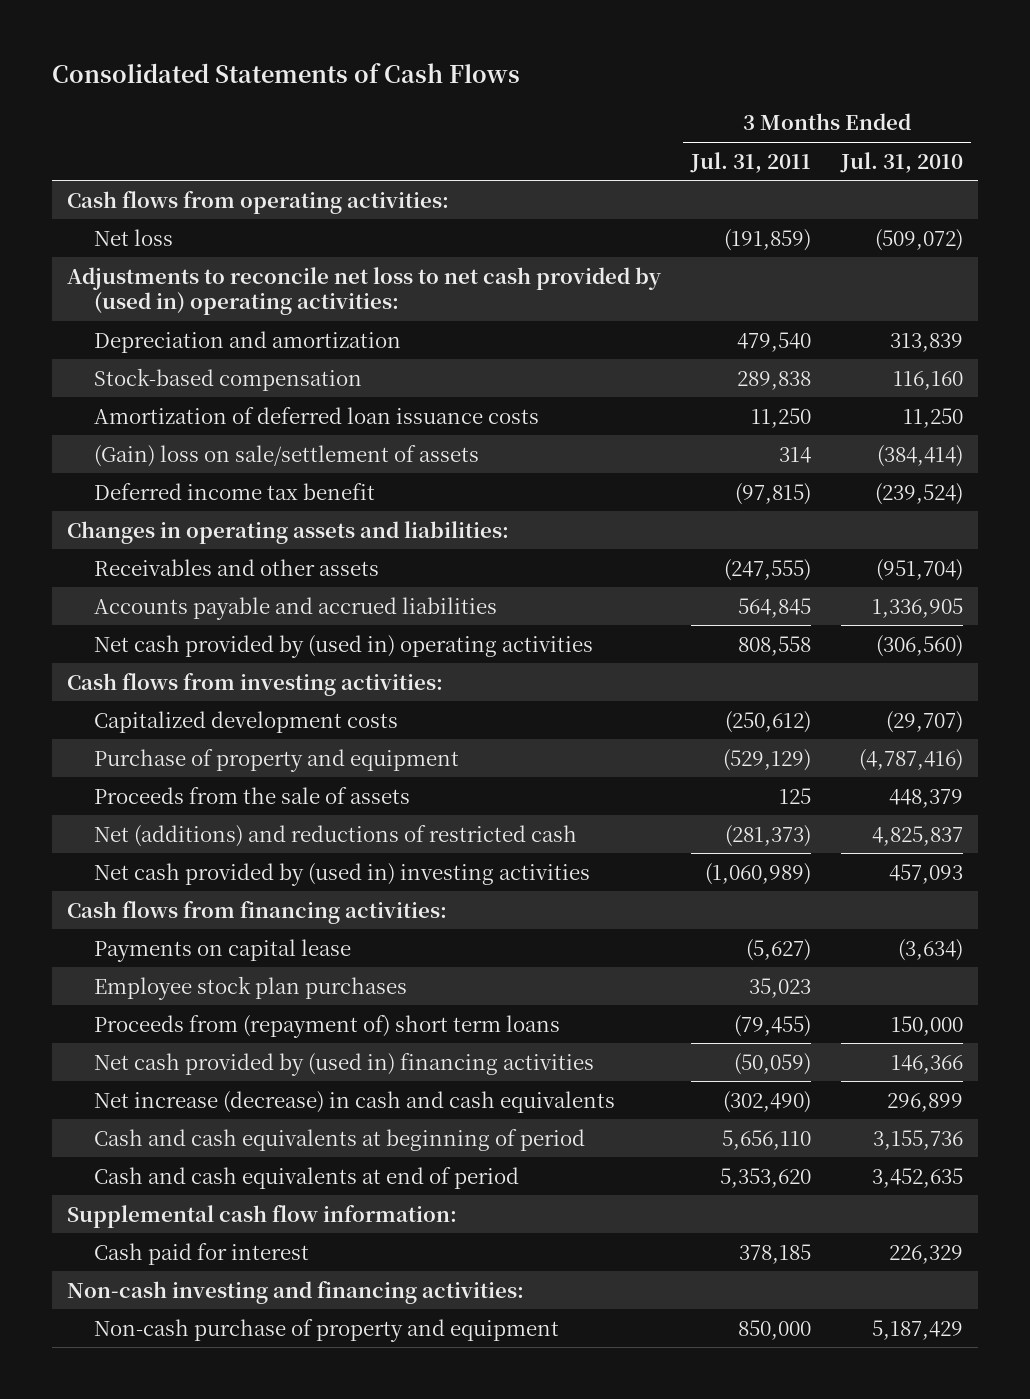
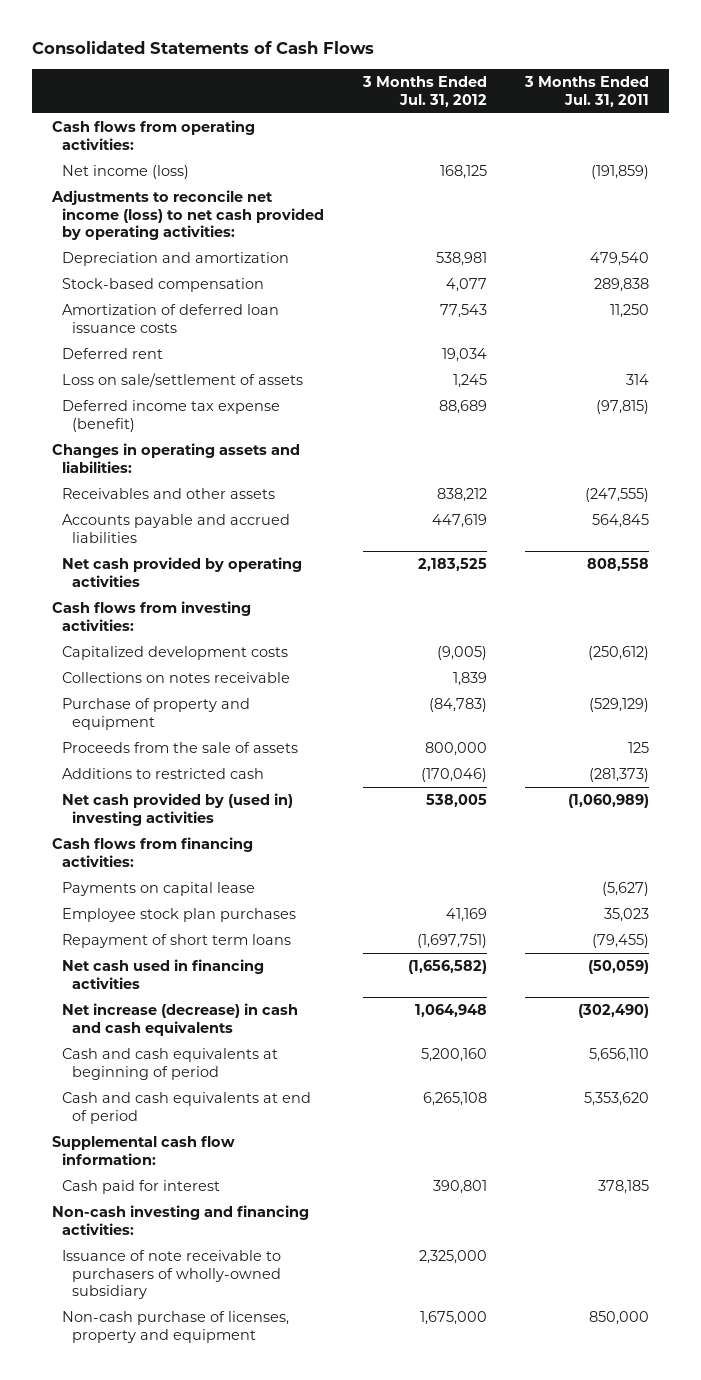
- | 3 Months Ended Jul. 31, 2011 | 3 Months Ended Jul. 31, 2010
+ | 3 Months Ended Jul. 31, 2012 | 3 Months Ended Jul. 31, 2011
- Net loss | (191,859) | (509,072)
- Adjustments to reconcile net loss to net cash provided by (used in) operating activities:
+ Net income (loss) | 168,125 | (191,859)
+ Adjustments to reconcile net income (loss) to net cash provided by operating activities:
- (Gain) loss on sale/settlement of assets | 314 | (384,414)
- Deferred income tax benefit | (97,815) | (239,524)
+ Deferred rent | 19,034 |
+ Loss on sale/settlement of assets | 1,245 | 314
+ Deferred income tax expense (benefit) | 88,689 | (97,815)
- Net cash provided by (used in) operating activities | 808,558 | (306,560)
+ Net cash provided by operating activities | 2,183,525 | 808,558
+ Collections on notes receivable | 1,839 |
- Net (additions) and reductions of restricted cash | (281,373) | 4,825,837
+ Additions to restricted cash | (170,046) | (281,373)
- Proceeds from (repayment of) short term loans | (79,455) | 150,000
- Net cash provided by (used in) financing activities | (50,059) | 146,366
+ Repayment of short term loans | (1,697,751) | (79,455)
+ Net cash used in financing activities | (1,656,582) | (50,059)
- Non-cash purchase of property and equipment | 850,000 | 5,187,429
+ Issuance of note receivable to purchasers of wholly-owned subsidiary | 2,325,000 |
+ Non-cash purchase of licenses, property and equipment | 1,675,000 | 850,000

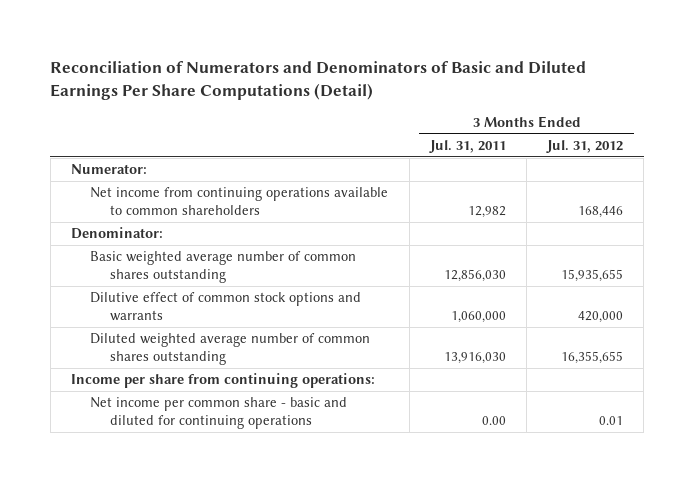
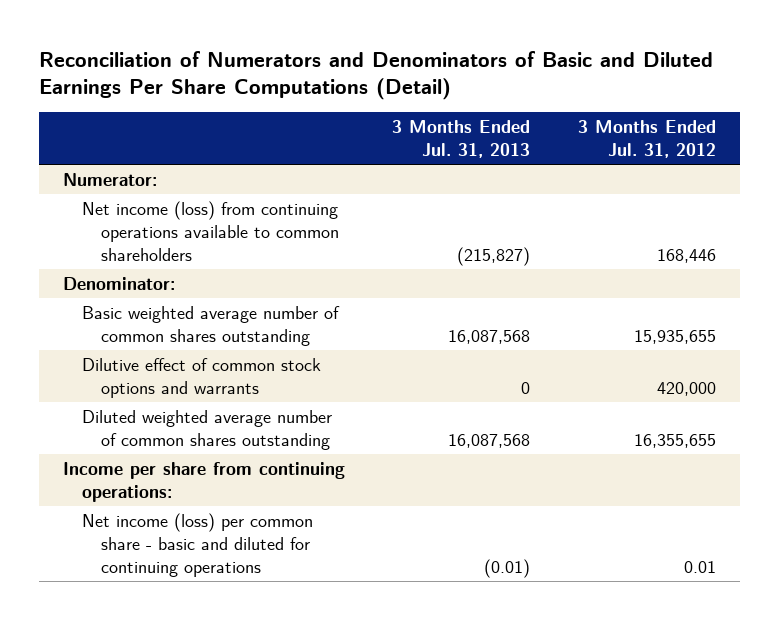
- | 3 Months Ended Jul. 31, 2011 | 3 Months Ended Jul. 31, 2012
+ | 3 Months Ended Jul. 31, 2013 | 3 Months Ended Jul. 31, 2012
- Net income from continuing operations available to common shareholders | 12,982 | 168,446
+ Net income (loss) from continuing operations available to common shareholders | (215,827) | 168,446
- Net income per common share - basic and diluted for continuing operations | 0.00 | 0.01
+ Net income (loss) per common share - basic and diluted for continuing operations | (0.01) | 0.01

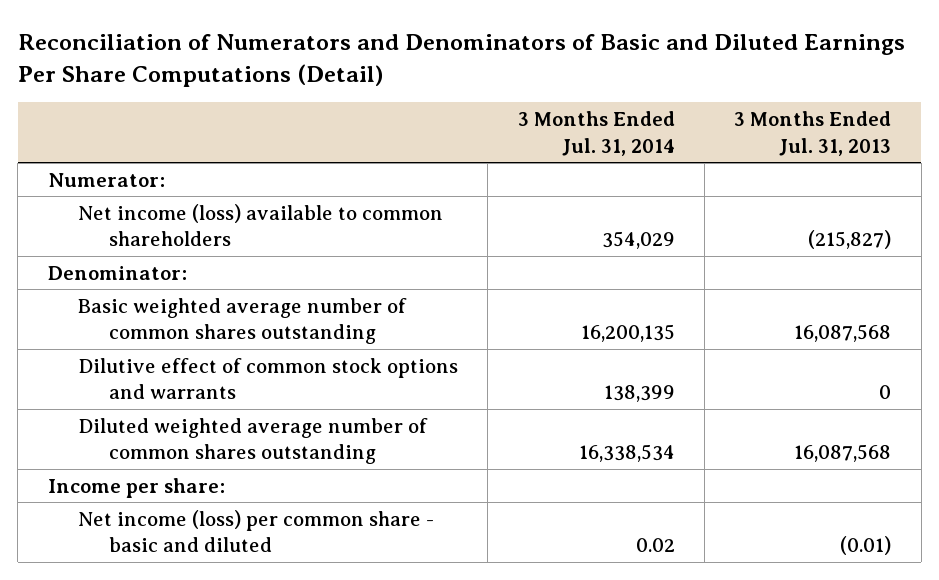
- | 3 Months Ended Jul. 31, 2013 | 3 Months Ended Jul. 31, 2012
+ | 3 Months Ended Jul. 31, 2014 | 3 Months Ended Jul. 31, 2013
- Net income (loss) from continuing operations available to common shareholders | (215,827) | 168,446
+ Net income (loss) available to common shareholders | 354,029 | (215,827)
- Income per share from continuing operations:
- Net income (loss) per common share - basic and diluted for continuing operations | (0.01) | 0.01
+ Income per share:
+ Net income (loss) per common share - basic and diluted | 0.02 | (0.01)

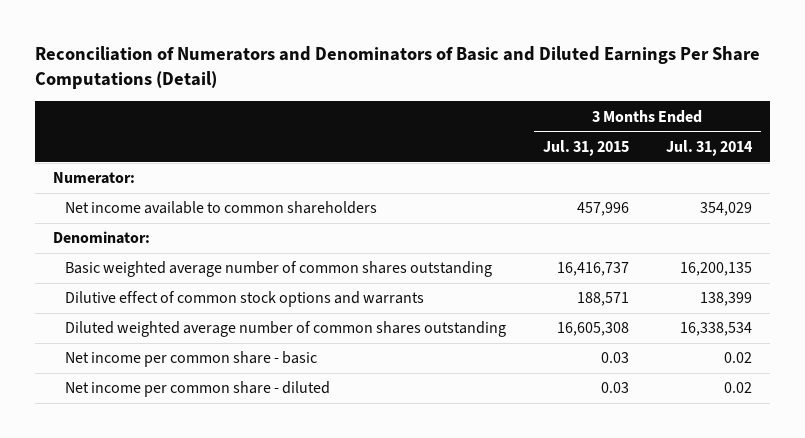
- | 3 Months Ended Jul. 31, 2014 | 3 Months Ended Jul. 31, 2013
+ | 3 Months Ended Jul. 31, 2015 | 3 Months Ended Jul. 31, 2014
- Net income (loss) available to common shareholders | 354,029 | (215,827)
+ Net income available to common shareholders | 457,996 | 354,029
- Income per share:
- Net income (loss) per common share - basic and diluted | 0.02 | (0.01)
+ Net income per common share - basic | 0.03 | 0.02
+ Net income per common share - diluted | 0.03 | 0.02

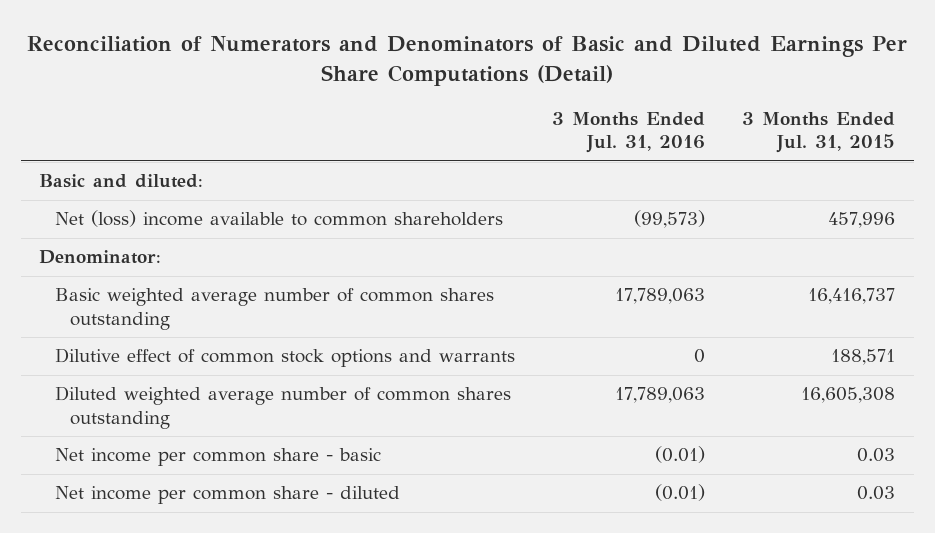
- | 3 Months Ended Jul. 31, 2015 | 3 Months Ended Jul. 31, 2014
+ | 3 Months Ended Jul. 31, 2016 | 3 Months Ended Jul. 31, 2015
- Numerator:
- Net income available to common shareholders | 457,996 | 354,029
+ Basic and diluted:
+ Net (loss) income available to common shareholders | (99,573) | 457,996

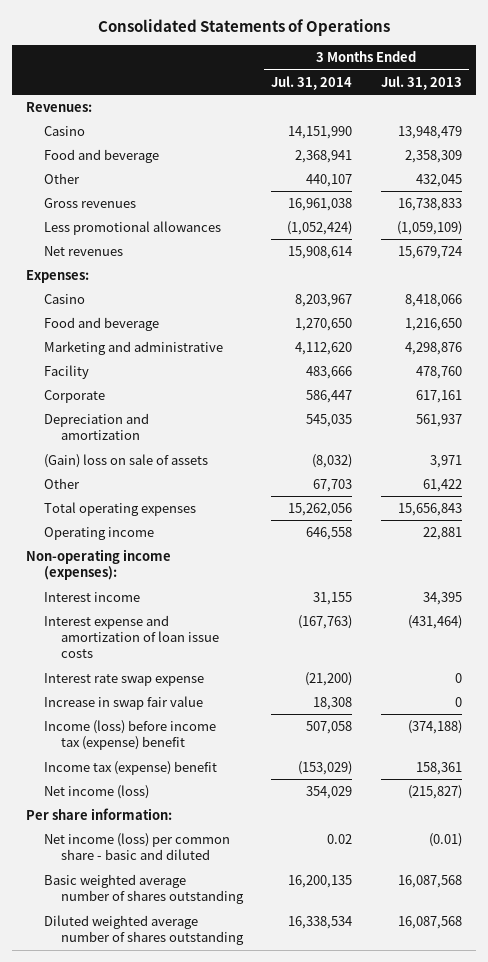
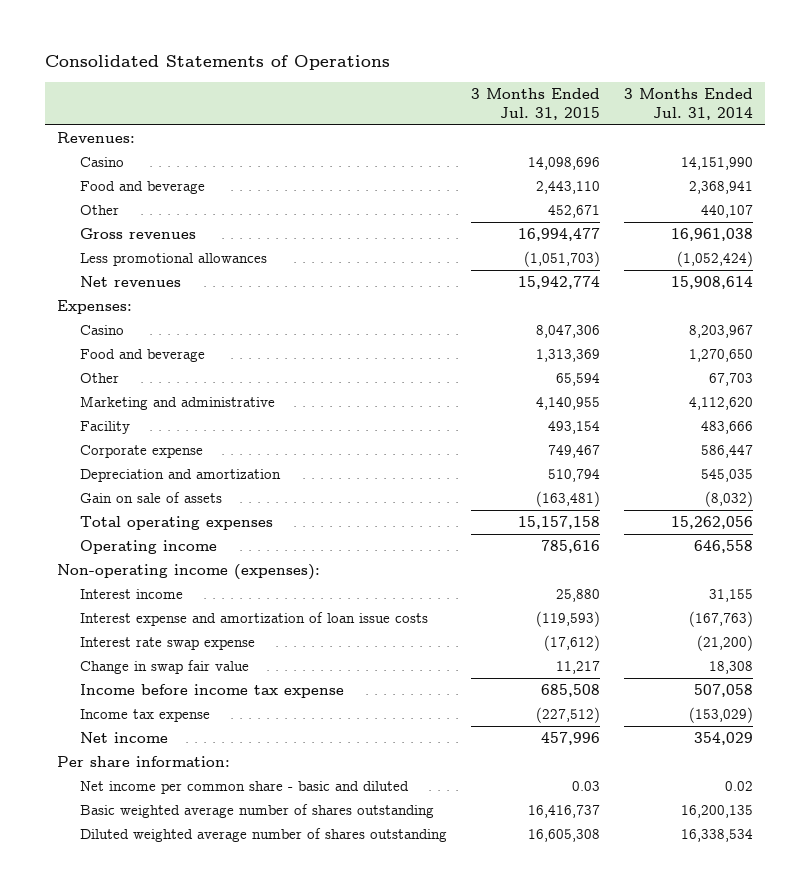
- | 3 Months Ended Jul. 31, 2014 | 3 Months Ended Jul. 31, 2013
+ | 3 Months Ended Jul. 31, 2015 | 3 Months Ended Jul. 31, 2014
moved up: Other | 65,594 | 67,703
- Corporate | 586,447 | 617,161
+ Corporate expense | 749,467 | 586,447
- (Gain) loss on sale of assets | (8,032) | 3,971
+ Gain on sale of assets | (163,481) | (8,032)
- Increase in swap fair value | 18,308 | 0
- Income (loss) before income tax (expense) benefit | 507,058 | (374,188)
- Income tax (expense) benefit | (153,029) | 158,361
- Net income (loss) | 354,029 | (215,827)
+ Change in swap fair value | 11,217 | 18,308
+ Income before income tax expense | 685,508 | 507,058
+ Income tax expense | (227,512) | (153,029)
+ Net income | 457,996 | 354,029
- Net income (loss) per common share - basic and diluted | 0.02 | (0.01)
+ Net income per common share - basic and diluted | 0.03 | 0.02

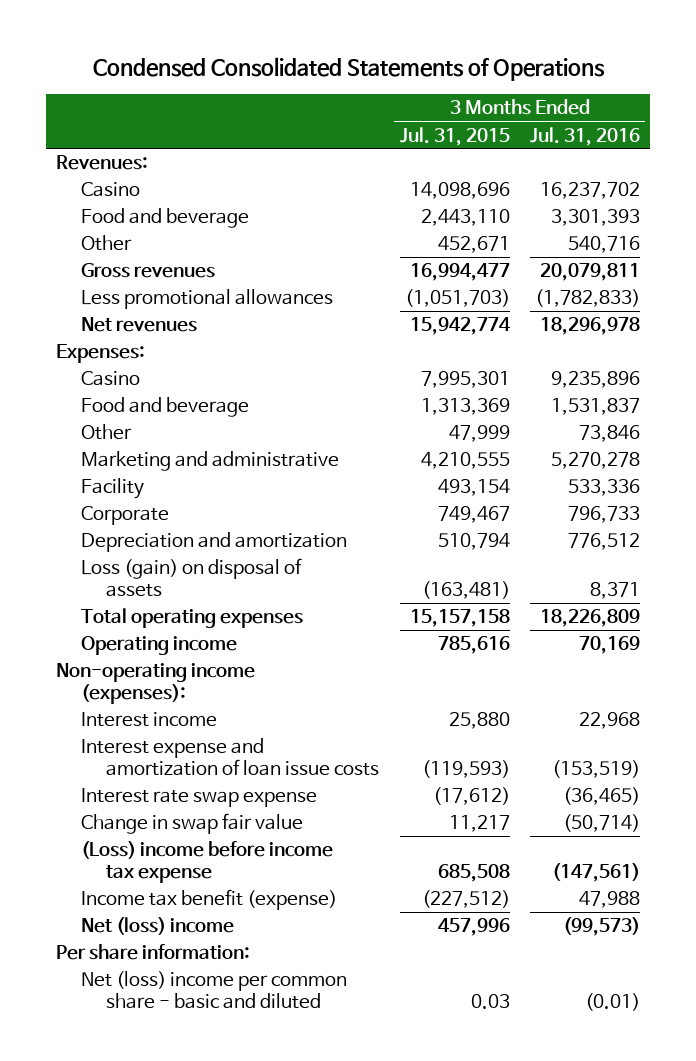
- Consolidated Statements of Operations
+ Condensed Consolidated Statements of Operations
- | 3 Months Ended Jul. 31, 2015 | 3 Months Ended Jul. 31, 2014
+ | 3 Months Ended Jul. 31, 2015 | 3 Months Ended Jul. 31, 2016
- Casino | 8,047,306 | 8,203,967
+ Casino | 7,995,301 | 9,235,896
- Other | 65,594 | 67,703
- Marketing and administrative | 4,140,955 | 4,112,620
+ Other | 47,999 | 73,846
+ Marketing and administrative | 4,210,555 | 5,270,278
- Corporate expense | 749,467 | 586,447
+ Corporate | 749,467 | 796,733
- Gain on sale of assets | (163,481) | (8,032)
+ Loss (gain) on disposal of assets | (163,481) | 8,371
- Income before income tax expense | 685,508 | 507,058
- Income tax expense | (227,512) | (153,029)
- Net income | 457,996 | 354,029
+ (Loss) income before income tax expense | 685,508 | (147,561)
+ Income tax benefit (expense) | (227,512) | 47,988
+ Net (loss) income | 457,996 | (99,573)
- Net income per common share - basic and diluted | 0.03 | 0.02
- Basic weighted average number of shares outstanding | 16,416,737 | 16,200,135
- Diluted weighted average number of shares outstanding | 16,605,308 | 16,338,534
+ Net (loss) income per common share - basic and diluted | 0.03 | (0.01)

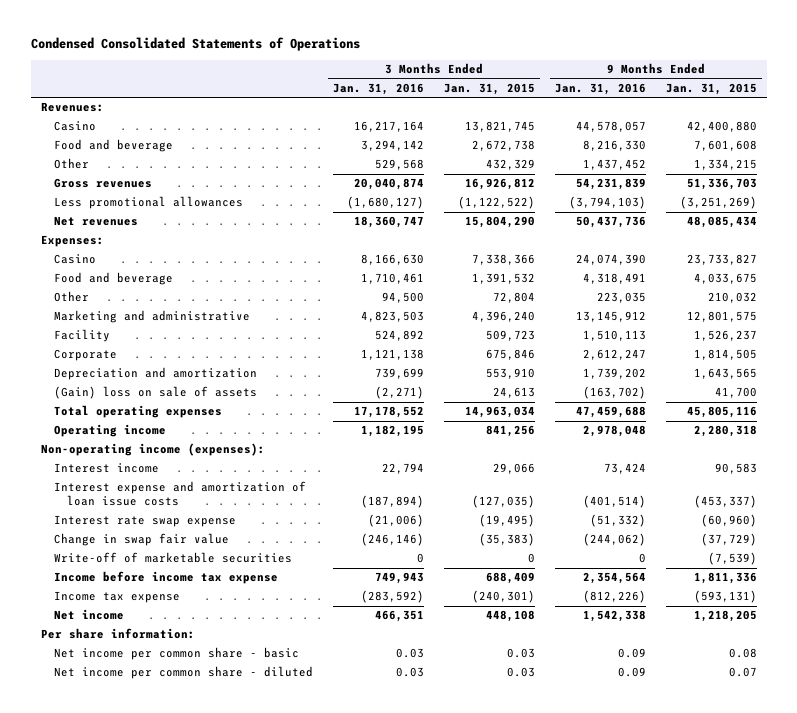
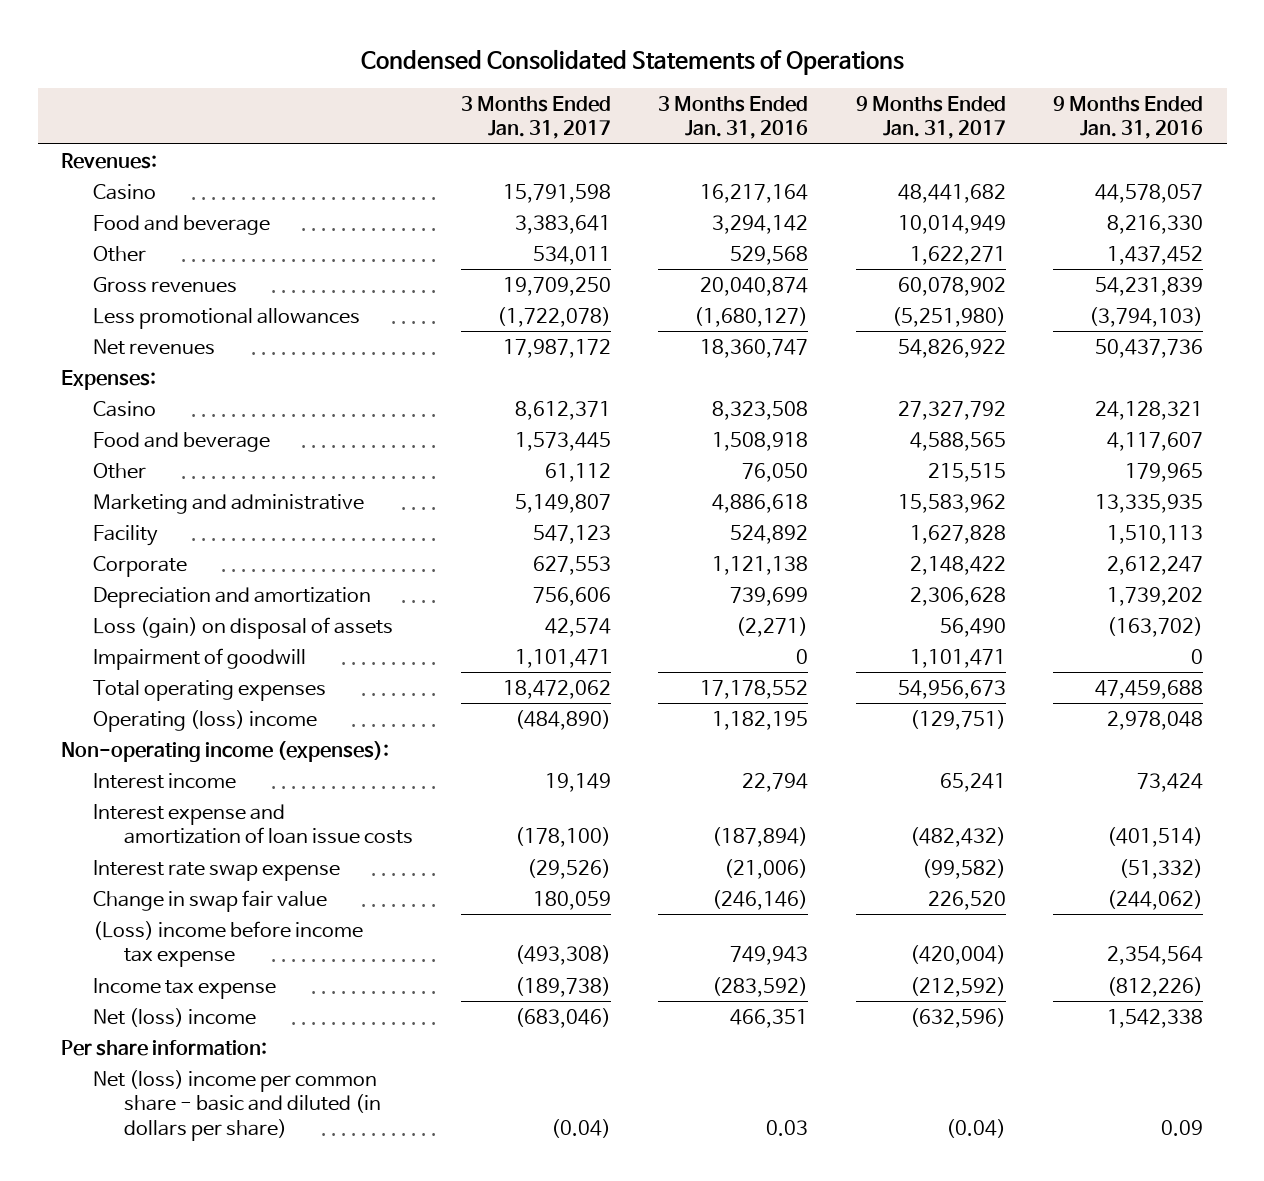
- | 3 Months Ended Jan. 31, 2016 | 3 Months Ended Jan. 31, 2015 | 9 Months Ended Jan. 31, 2016 | 9 Months Ended Jan. 31, 2015
+ | 3 Months Ended Jan. 31, 2017 | 3 Months Ended Jan. 31, 2016 | 9 Months Ended Jan. 31, 2017 | 9 Months Ended Jan. 31, 2016
- Casino | 8,166,630 | 7,338,366 | 24,074,390 | 23,733,827
- Food and beverage | 1,710,461 | 1,391,532 | 4,318,491 | 4,033,675
- Other | 94,500 | 72,804 | 223,035 | 210,032
- Marketing and administrative | 4,823,503 | 4,396,240 | 13,145,912 | 12,801,575
+ Casino | 8,612,371 | 8,323,508 | 27,327,792 | 24,128,321
+ Food and beverage | 1,573,445 | 1,508,918 | 4,588,565 | 4,117,607
+ Other | 61,112 | 76,050 | 215,515 | 179,965
+ Marketing and administrative | 5,149,807 | 4,886,618 | 15,583,962 | 13,335,935
- (Gain) loss on sale of assets | (2,271) | 24,613 | (163,702) | 41,700
+ Loss (gain) on disposal of assets | 42,574 | (2,271) | 56,490 | (163,702)
+ Impairment of goodwill | 1,101,471 | 0 | 1,101,471 | 0
- Operating income | 1,182,195 | 841,256 | 2,978,048 | 2,280,318
+ Operating (loss) income | (484,890) | 1,182,195 | (129,751) | 2,978,048
- Write-off of marketable securities | 0 | 0 | 0 | (7,539)
- Income before income tax expense | 749,943 | 688,409 | 2,354,564 | 1,811,336
+ (Loss) income before income tax expense | (493,308) | 749,943 | (420,004) | 2,354,564
- Net income | 466,351 | 448,108 | 1,542,338 | 1,218,205
+ Net (loss) income | (683,046) | 466,351 | (632,596) | 1,542,338
- Net income per common share - basic | 0.03 | 0.03 | 0.09 | 0.08
- Net income per common share - diluted | 0.03 | 0.03 | 0.09 | 0.07
+ Net (loss) income per common share - basic and diluted (in dollars per share) | (0.04) | 0.03 | (0.04) | 0.09

